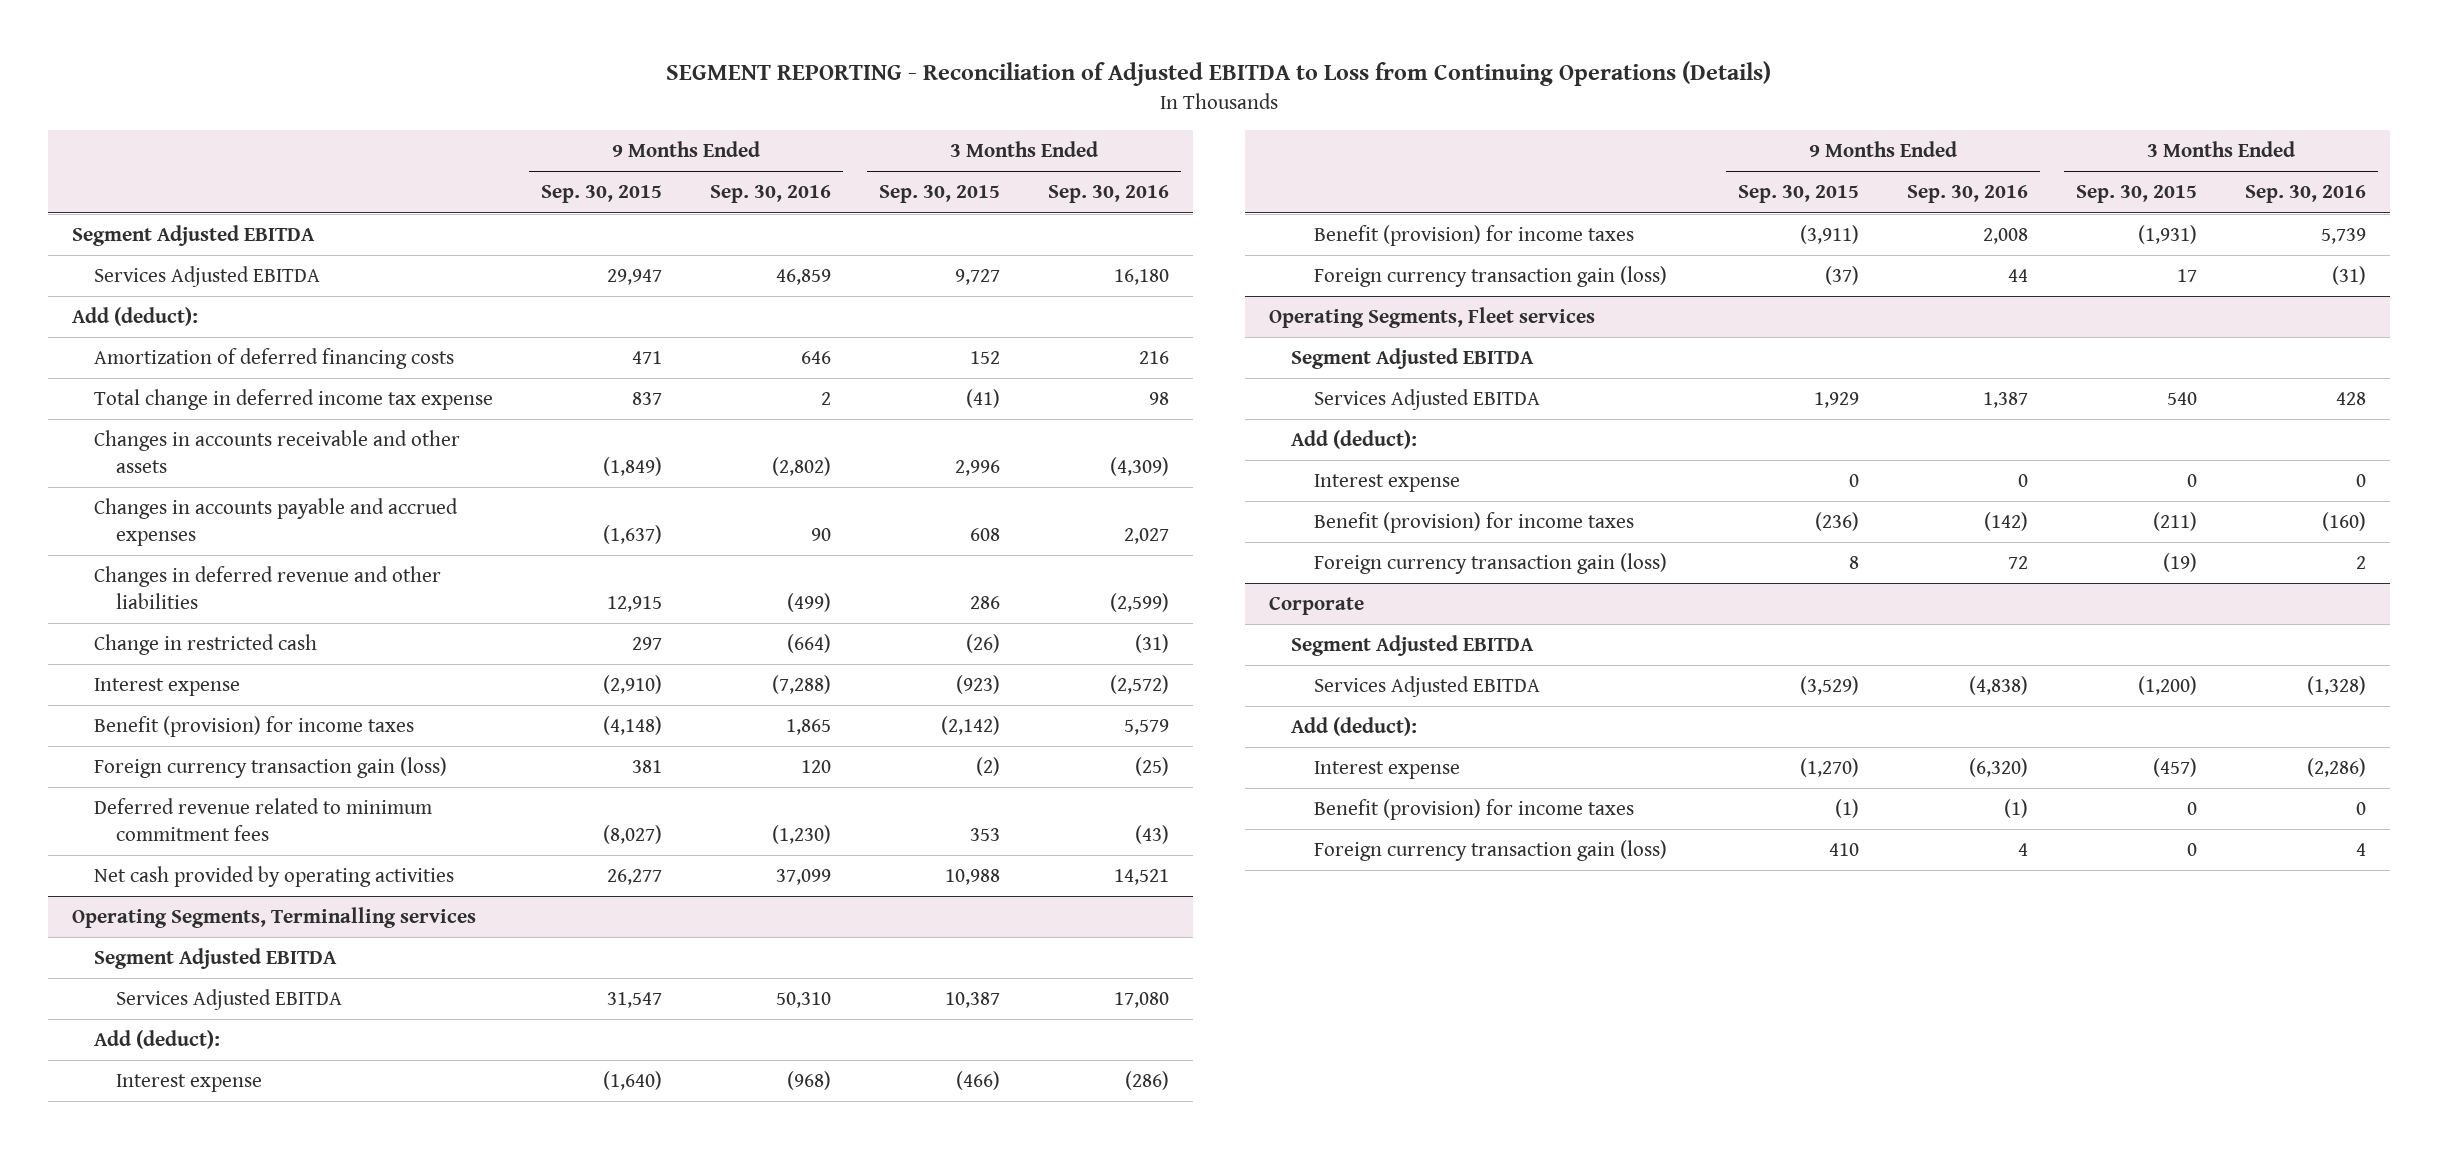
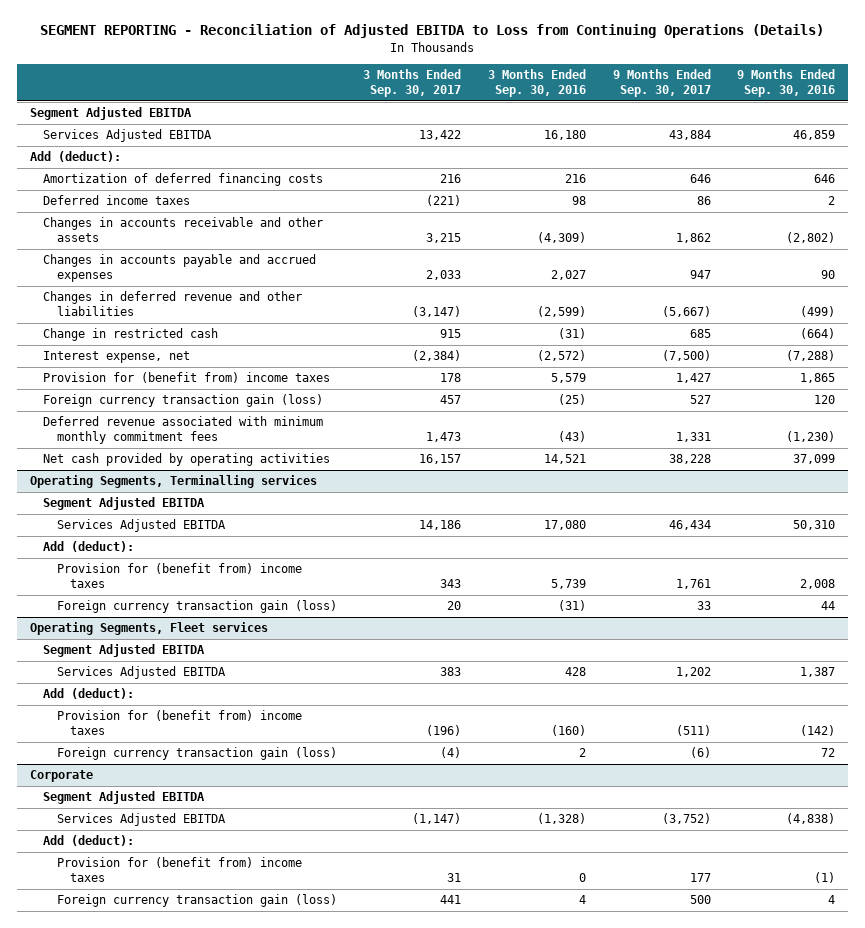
- | 9 Months Ended Sep. 30, 2015 | 9 Months Ended Sep. 30, 2016 | 3 Months Ended Sep. 30, 2015 | 3 Months Ended Sep. 30, 2016
+ | 3 Months Ended Sep. 30, 2017 | 3 Months Ended Sep. 30, 2016 | 9 Months Ended Sep. 30, 2017 | 9 Months Ended Sep. 30, 2016
- Total change in deferred income tax expense | 837 | 2 | (41) | 98
+ Deferred income taxes | (221) | 98 | 86 | 2
- Interest expense | (2,910) | (7,288) | (923) | (2,572)
- Benefit (provision) for income taxes | (4,148) | 1,865 | (2,142) | 5,579
+ Interest expense, net | (2,384) | (2,572) | (7,500) | (7,288)
+ Provision for (benefit from) income taxes | 178 | 5,579 | 1,427 | 1,865
- Deferred revenue related to minimum commitment fees | (8,027) | (1,230) | 353 | (43)
+ Deferred revenue associated with minimum monthly commitment fees | 1,473 | (43) | 1,331 | (1,230)
@ Operating Segments, Terminalling services
- Interest expense | (1,640) | (968) | (466) | (286)
- Benefit (provision) for income taxes | (3,911) | 2,008 | (1,931) | 5,739
+ Provision for (benefit from) income taxes | 343 | 5,739 | 1,761 | 2,008
@ Operating Segments, Fleet services
- Interest expense | 0 | 0 | 0 | 0
- Benefit (provision) for income taxes | (236) | (142) | (211) | (160)
+ Provision for (benefit from) income taxes | (196) | (160) | (511) | (142)
@ Corporate
- Interest expense | (1,270) | (6,320) | (457) | (2,286)
- Benefit (provision) for income taxes | (1) | (1) | 0 | 0
+ Provision for (benefit from) income taxes | 31 | 0 | 177 | (1)

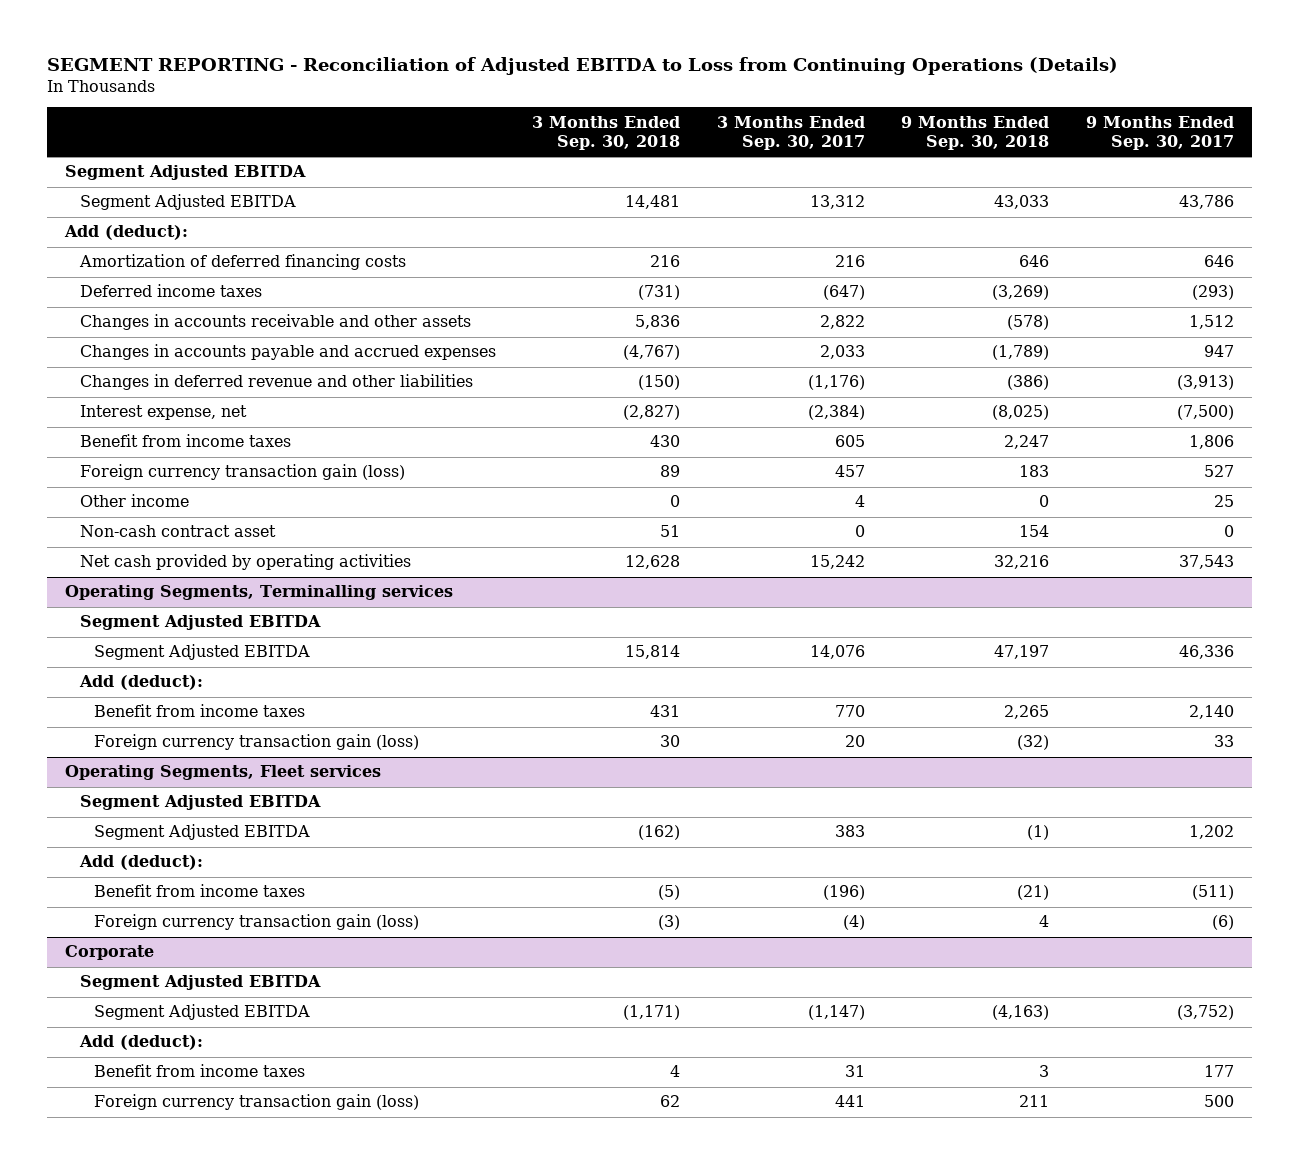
- | 3 Months Ended Sep. 30, 2017 | 3 Months Ended Sep. 30, 2016 | 9 Months Ended Sep. 30, 2017 | 9 Months Ended Sep. 30, 2016
+ | 3 Months Ended Sep. 30, 2018 | 3 Months Ended Sep. 30, 2017 | 9 Months Ended Sep. 30, 2018 | 9 Months Ended Sep. 30, 2017
- Services Adjusted EBITDA | 13,422 | 16,180 | 43,884 | 46,859
+ Segment Adjusted EBITDA | 14,481 | 13,312 | 43,033 | 43,786
- Deferred income taxes | (221) | 98 | 86 | 2
- Changes in accounts receivable and other assets | 3,215 | (4,309) | 1,862 | (2,802)
+ Deferred income taxes | (731) | (647) | (3,269) | (293)
+ Changes in accounts receivable and other assets | 5,836 | 2,822 | (578) | 1,512
- Changes in deferred revenue and other liabilities | (3,147) | (2,599) | (5,667) | (499)
- Change in restricted cash | 915 | (31) | 685 | (664)
+ Changes in deferred revenue and other liabilities | (150) | (1,176) | (386) | (3,913)
- Provision for (benefit from) income taxes | 178 | 5,579 | 1,427 | 1,865
+ Benefit from income taxes | 430 | 605 | 2,247 | 1,806
- Deferred revenue associated with minimum monthly commitment fees | 1,473 | (43) | 1,331 | (1,230)
- Net cash provided by operating activities | 16,157 | 14,521 | 38,228 | 37,099
+ Other income | 0 | 4 | 0 | 25
+ Non-cash contract asset | 51 | 0 | 154 | 0
+ Net cash provided by operating activities | 12,628 | 15,242 | 32,216 | 37,543
@ Operating Segments, Terminalling services
- Services Adjusted EBITDA | 14,186 | 17,080 | 46,434 | 50,310
+ Segment Adjusted EBITDA | 15,814 | 14,076 | 47,197 | 46,336
- Provision for (benefit from) income taxes | 343 | 5,739 | 1,761 | 2,008
+ Benefit from income taxes | 431 | 770 | 2,265 | 2,140
@ Operating Segments, Fleet services
- Services Adjusted EBITDA | 383 | 428 | 1,202 | 1,387
+ Segment Adjusted EBITDA | (162) | 383 | (1) | 1,202
- Provision for (benefit from) income taxes | (196) | (160) | (511) | (142)
+ Benefit from income taxes | (5) | (196) | (21) | (511)
@ Corporate
- Services Adjusted EBITDA | (1,147) | (1,328) | (3,752) | (4,838)
+ Segment Adjusted EBITDA | (1,171) | (1,147) | (4,163) | (3,752)
- Provision for (benefit from) income taxes | 31 | 0 | 177 | (1)
+ Benefit from income taxes | 4 | 31 | 3 | 177

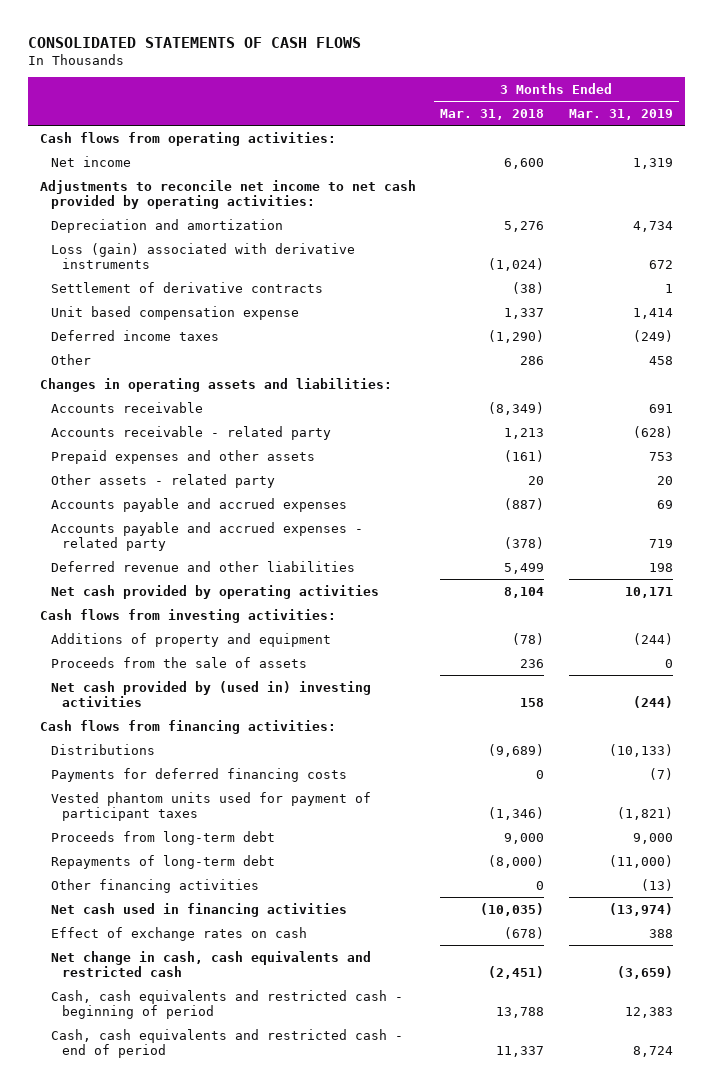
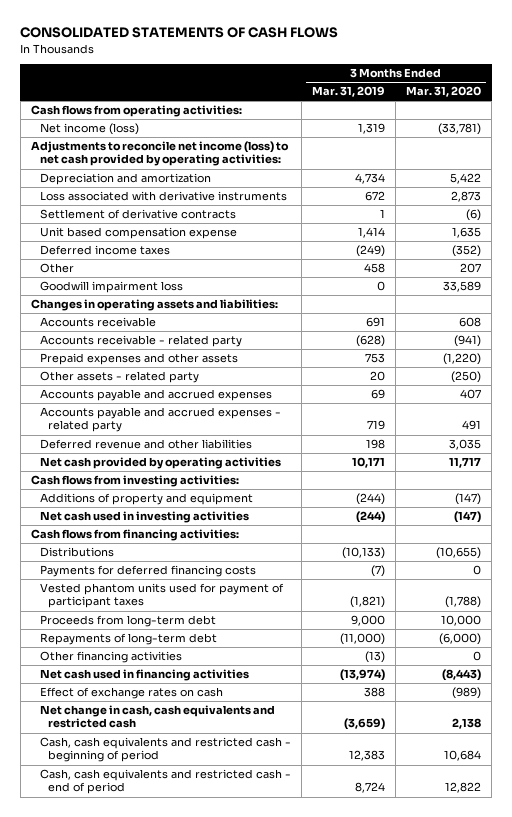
- | 3 Months Ended Mar. 31, 2018 | 3 Months Ended Mar. 31, 2019
+ | 3 Months Ended Mar. 31, 2019 | 3 Months Ended Mar. 31, 2020
- Net income | 6,600 | 1,319
- Adjustments to reconcile net income to net cash provided by operating activities:
+ Net income (loss) | 1,319 | (33,781)
+ Adjustments to reconcile net income (loss) to net cash provided by operating activities:
- Loss (gain) associated with derivative instruments | (1,024) | 672
+ Loss associated with derivative instruments | 672 | 2,873
+ Goodwill impairment loss | 0 | 33,589
- Proceeds from the sale of assets | 236 | 0
- Net cash provided by (used in) investing activities | 158 | (244)
+ Net cash used in investing activities | (244) | (147)

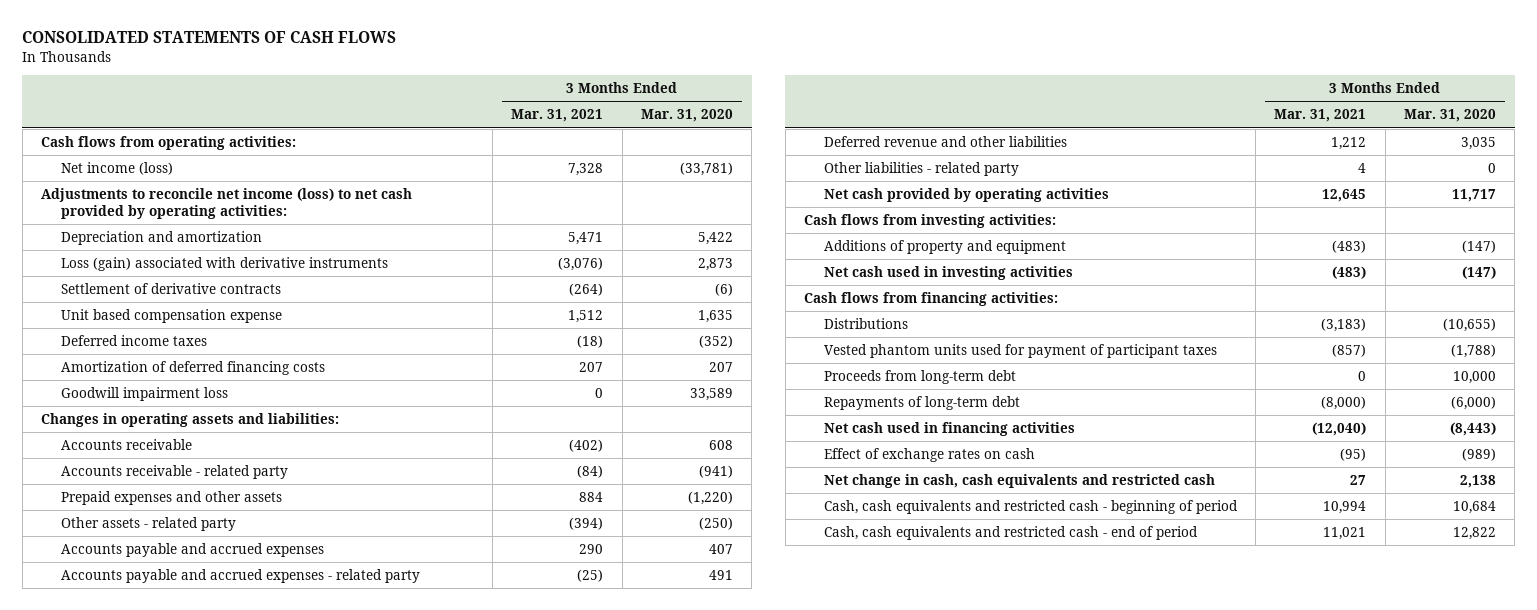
- | 3 Months Ended Mar. 31, 2019 | 3 Months Ended Mar. 31, 2020
+ | 3 Months Ended Mar. 31, 2021 | 3 Months Ended Mar. 31, 2020
- Loss associated with derivative instruments | 672 | 2,873
+ Loss (gain) associated with derivative instruments | (3,076) | 2,873
- Other | 458 | 207
+ Amortization of deferred financing costs | 207 | 207
+ Other liabilities - related party | 4 | 0
- Payments for deferred financing costs | (7) | 0
- Other financing activities | (13) | 0

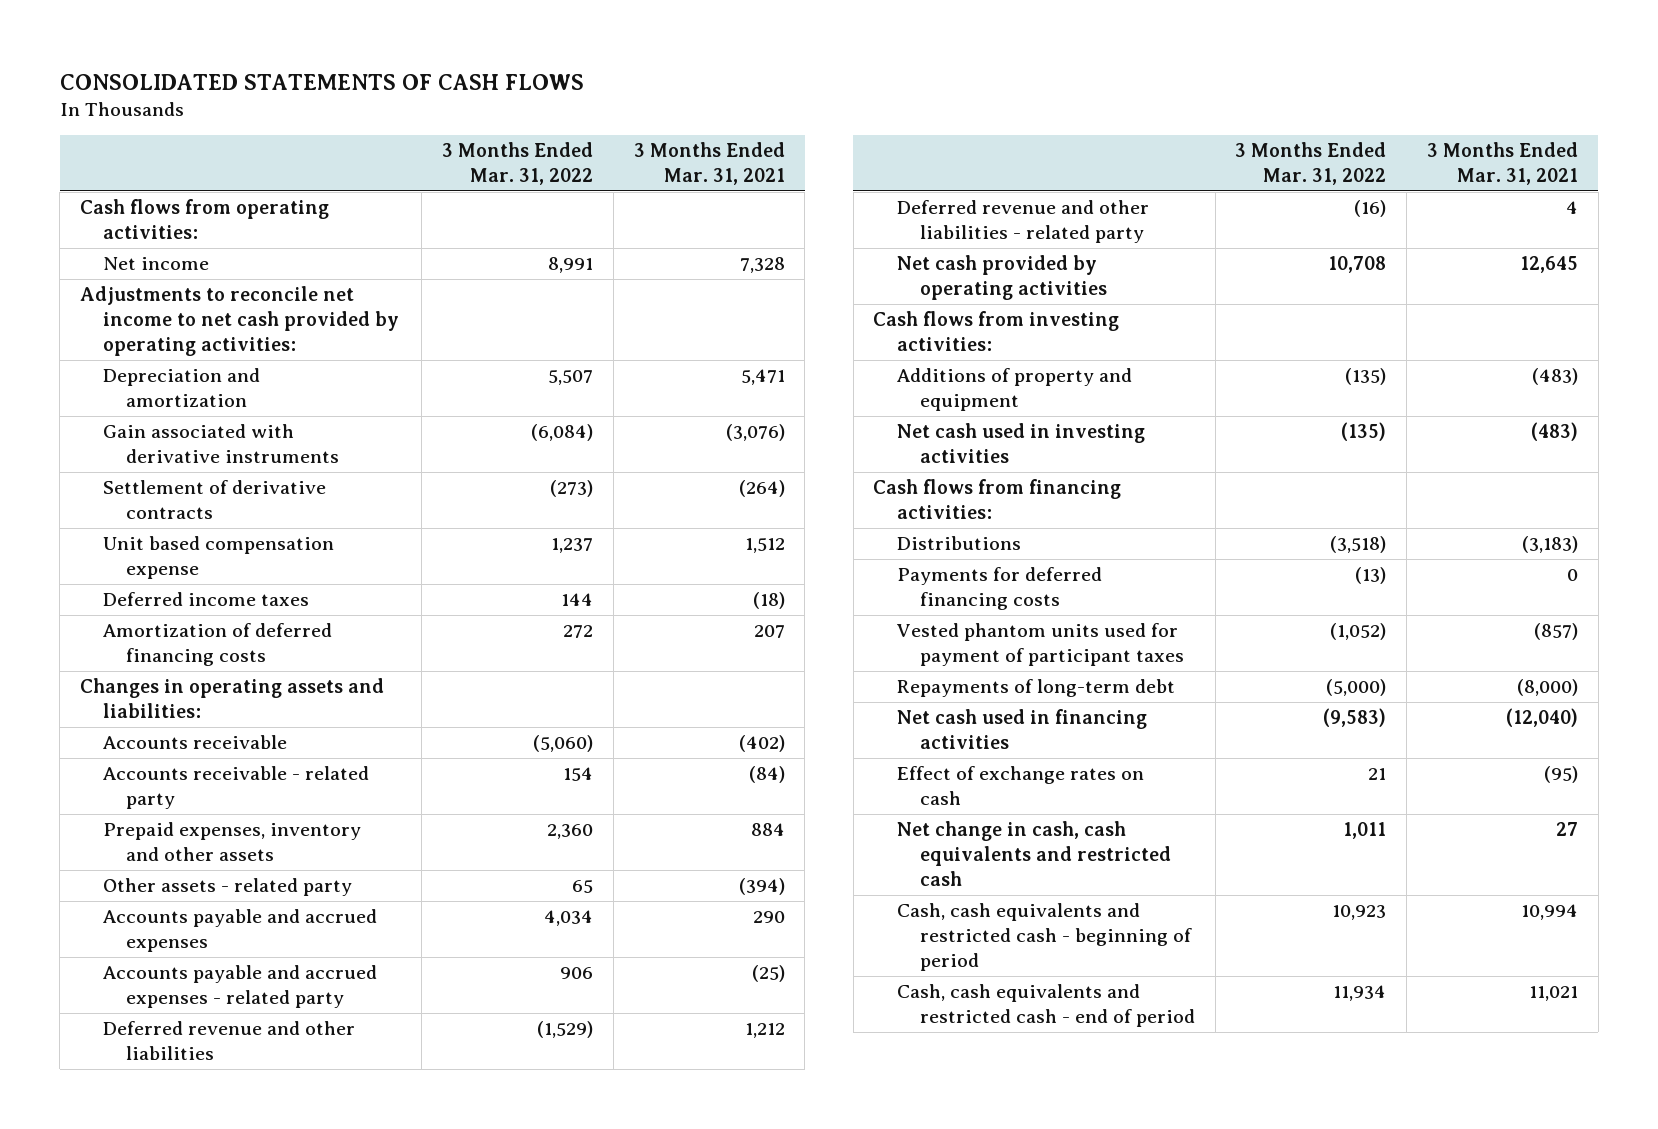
- | 3 Months Ended Mar. 31, 2021 | 3 Months Ended Mar. 31, 2020
+ | 3 Months Ended Mar. 31, 2022 | 3 Months Ended Mar. 31, 2021
- Net income (loss) | 7,328 | (33,781)
- Adjustments to reconcile net income (loss) to net cash provided by operating activities:
+ Net income | 8,991 | 7,328
+ Adjustments to reconcile net income to net cash provided by operating activities:
- Loss (gain) associated with derivative instruments | (3,076) | 2,873
+ Gain associated with derivative instruments | (6,084) | (3,076)
- Goodwill impairment loss | 0 | 33,589
- Prepaid expenses and other assets | 884 | (1,220)
+ Prepaid expenses, inventory and other assets | 2,360 | 884
- Other liabilities - related party | 4 | 0
+ Deferred revenue and other liabilities - related party | (16) | 4
+ Payments for deferred financing costs | (13) | 0
- Proceeds from long-term debt | 0 | 10,000

